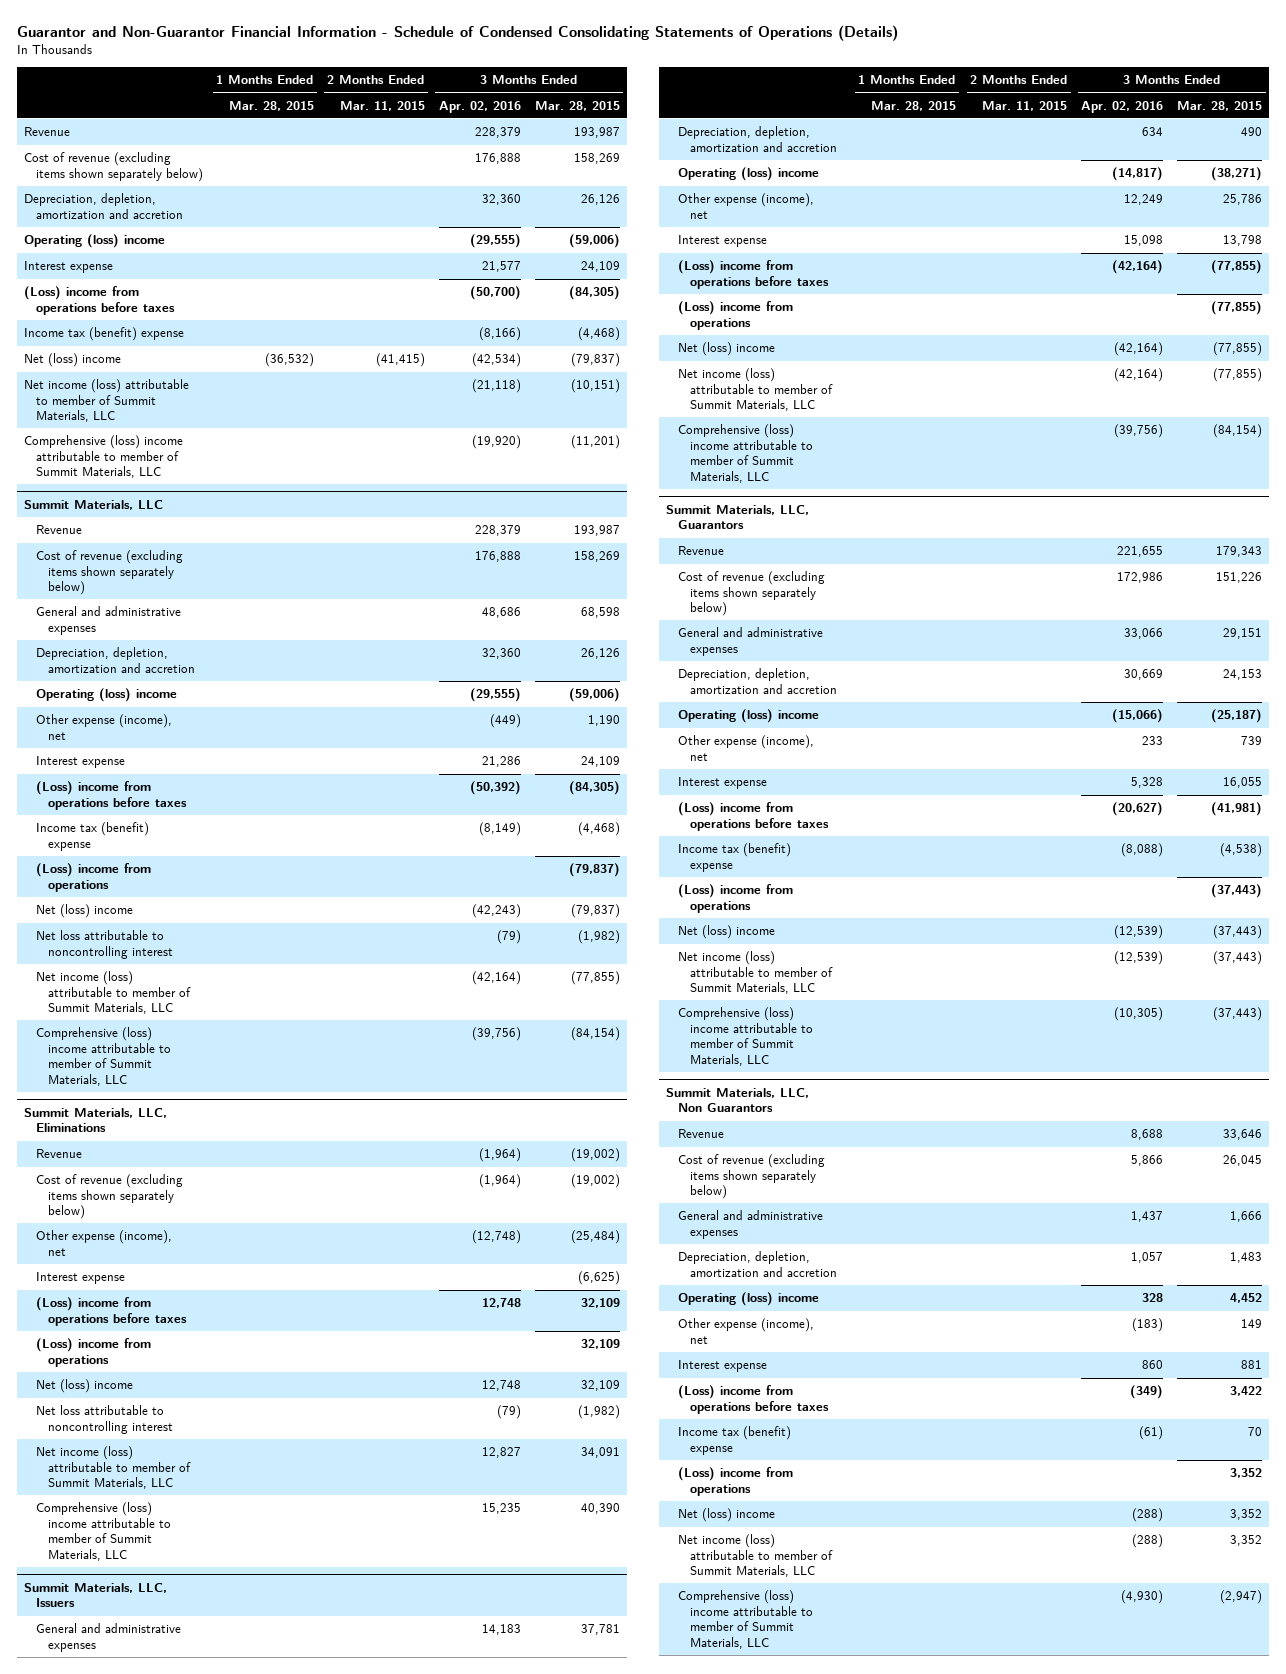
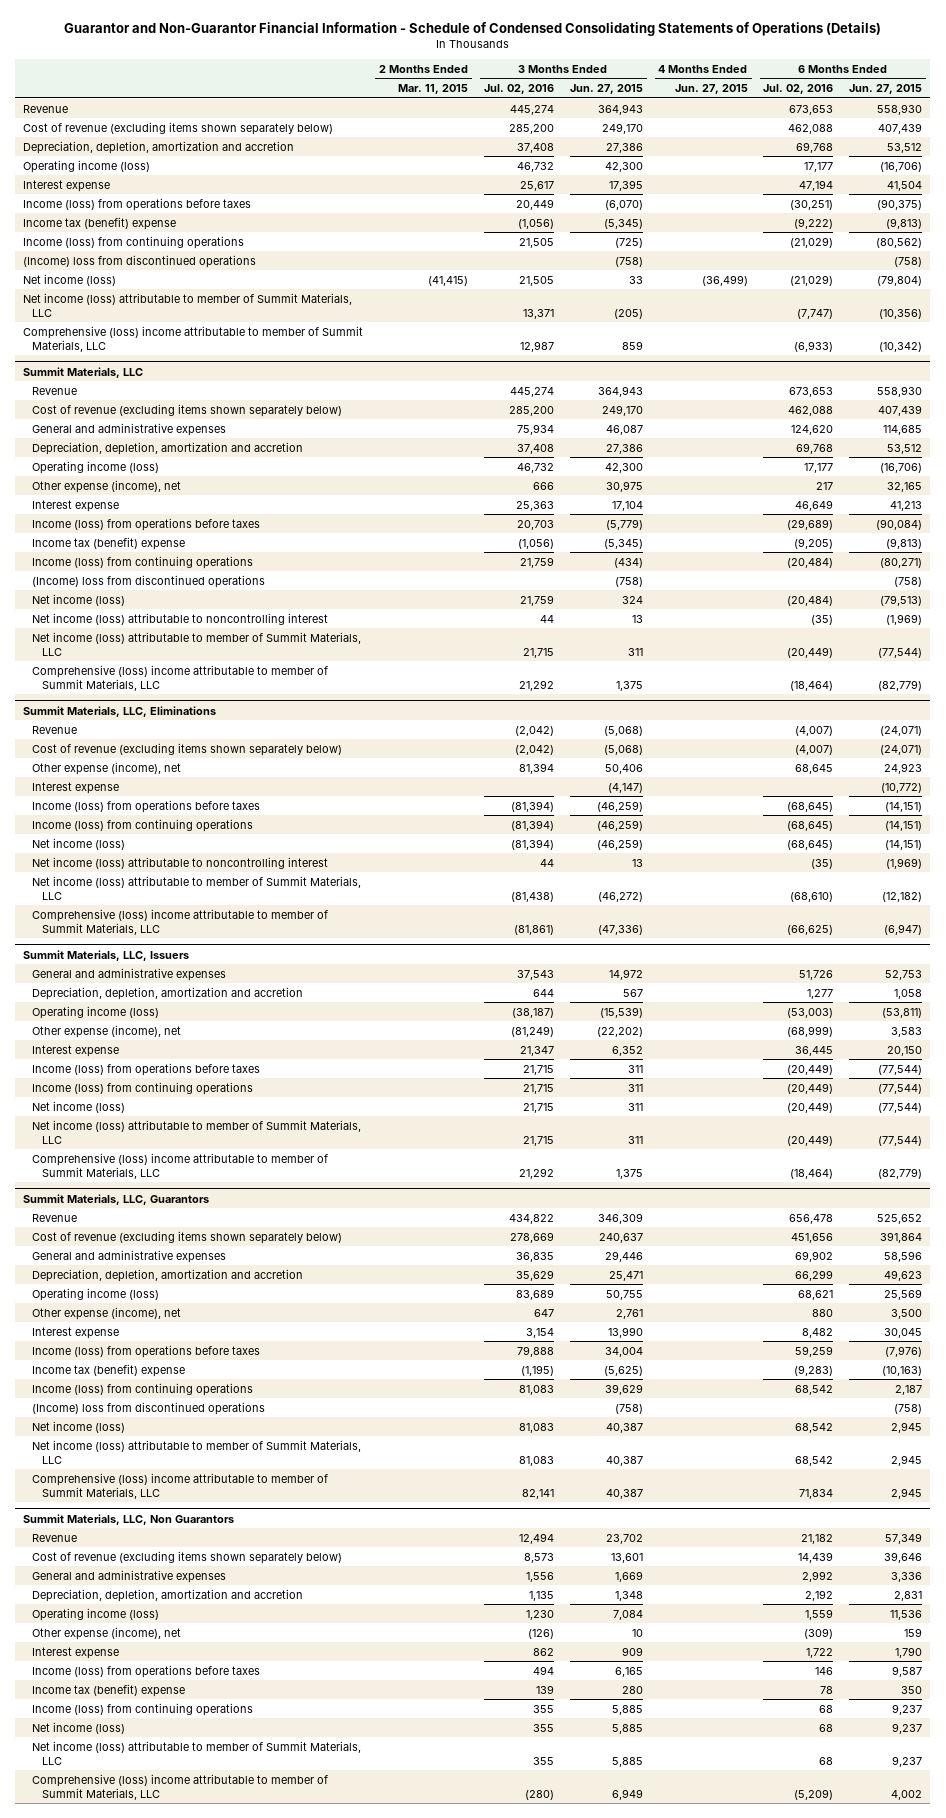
- | 1 Months Ended Mar. 28, 2015 | 2 Months Ended Mar. 11, 2015 | 3 Months Ended Apr. 02, 2016 | 3 Months Ended Mar. 28, 2015
+ | 2 Months Ended Mar. 11, 2015 | 3 Months Ended Jul. 02, 2016 | 3 Months Ended Jun. 27, 2015 | 4 Months Ended Jun. 27, 2015 | 6 Months Ended Jul. 02, 2016 | 6 Months Ended Jun. 27, 2015
- Operating (loss) income | | | (29,555) | (59,006)
+ Operating income (loss) | | 46,732 | 42,300 | | 17,177 | (16,706)
- (Loss) income from operations before taxes | | | (50,700) | (84,305)
+ Income (loss) from operations before taxes | | 20,449 | (6,070) | | (30,251) | (90,375)
- Net (loss) income | (36,532) | (41,415) | (42,534) | (79,837)
+ Income (loss) from continuing operations | | 21,505 | (725) | | (21,029) | (80,562)
+ (Income) loss from discontinued operations | | | (758) | | | (758)
+ Net income (loss) | (41,415) | 21,505 | 33 | (36,499) | (21,029) | (79,804)
@ Summit Materials, LLC
- Operating (loss) income | | | (29,555) | (59,006)
+ Operating income (loss) | | 46,732 | 42,300 | | 17,177 | (16,706)
- (Loss) income from operations before taxes | | | (50,392) | (84,305)
+ Income (loss) from operations before taxes | | 20,703 | (5,779) | | (29,689) | (90,084)
- (Loss) income from operations | | | | (79,837)
- Net (loss) income | | | (42,243) | (79,837)
- Net loss attributable to noncontrolling interest | | | (79) | (1,982)
+ Income (loss) from continuing operations | | 21,759 | (434) | | (20,484) | (80,271)
+ (Income) loss from discontinued operations | | | (758) | | | (758)
+ Net income (loss) | | 21,759 | 324 | | (20,484) | (79,513)
+ Net income (loss) attributable to noncontrolling interest | | 44 | 13 | | (35) | (1,969)
@ Summit Materials, LLC, Eliminations
- (Loss) income from operations before taxes | | | 12,748 | 32,109
- (Loss) income from operations | | | | 32,109
- Net (loss) income | | | 12,748 | 32,109
- Net loss attributable to noncontrolling interest | | | (79) | (1,982)
+ Income (loss) from operations before taxes | | (81,394) | (46,259) | | (68,645) | (14,151)
+ Income (loss) from continuing operations | | (81,394) | (46,259) | | (68,645) | (14,151)
+ Net income (loss) | | (81,394) | (46,259) | | (68,645) | (14,151)
+ Net income (loss) attributable to noncontrolling interest | | 44 | 13 | | (35) | (1,969)
@ Summit Materials, LLC, Issuers
- Operating (loss) income | | | (14,817) | (38,271)
+ Operating income (loss) | | (38,187) | (15,539) | | (53,003) | (53,811)
- (Loss) income from operations before taxes | | | (42,164) | (77,855)
- (Loss) income from operations | | | | (77,855)
- Net (loss) income | | | (42,164) | (77,855)
+ Income (loss) from operations before taxes | | 21,715 | 311 | | (20,449) | (77,544)
+ Income (loss) from continuing operations | | 21,715 | 311 | | (20,449) | (77,544)
+ Net income (loss) | | 21,715 | 311 | | (20,449) | (77,544)
@ Summit Materials, LLC, Guarantors
- Operating (loss) income | | | (15,066) | (25,187)
+ Operating income (loss) | | 83,689 | 50,755 | | 68,621 | 25,569
- (Loss) income from operations before taxes | | | (20,627) | (41,981)
+ Income (loss) from operations before taxes | | 79,888 | 34,004 | | 59,259 | (7,976)
- (Loss) income from operations | | | | (37,443)
- Net (loss) income | | | (12,539) | (37,443)
+ Income (loss) from continuing operations | | 81,083 | 39,629 | | 68,542 | 2,187
+ (Income) loss from discontinued operations | | | (758) | | | (758)
+ Net income (loss) | | 81,083 | 40,387 | | 68,542 | 2,945
@ Summit Materials, LLC, Non Guarantors
- Operating (loss) income | | | 328 | 4,452
+ Operating income (loss) | | 1,230 | 7,084 | | 1,559 | 11,536
- (Loss) income from operations before taxes | | | (349) | 3,422
+ Income (loss) from operations before taxes | | 494 | 6,165 | | 146 | 9,587
- (Loss) income from operations | | | | 3,352
- Net (loss) income | | | (288) | 3,352
+ Income (loss) from continuing operations | | 355 | 5,885 | | 68 | 9,237
+ Net income (loss) | | 355 | 5,885 | | 68 | 9,237

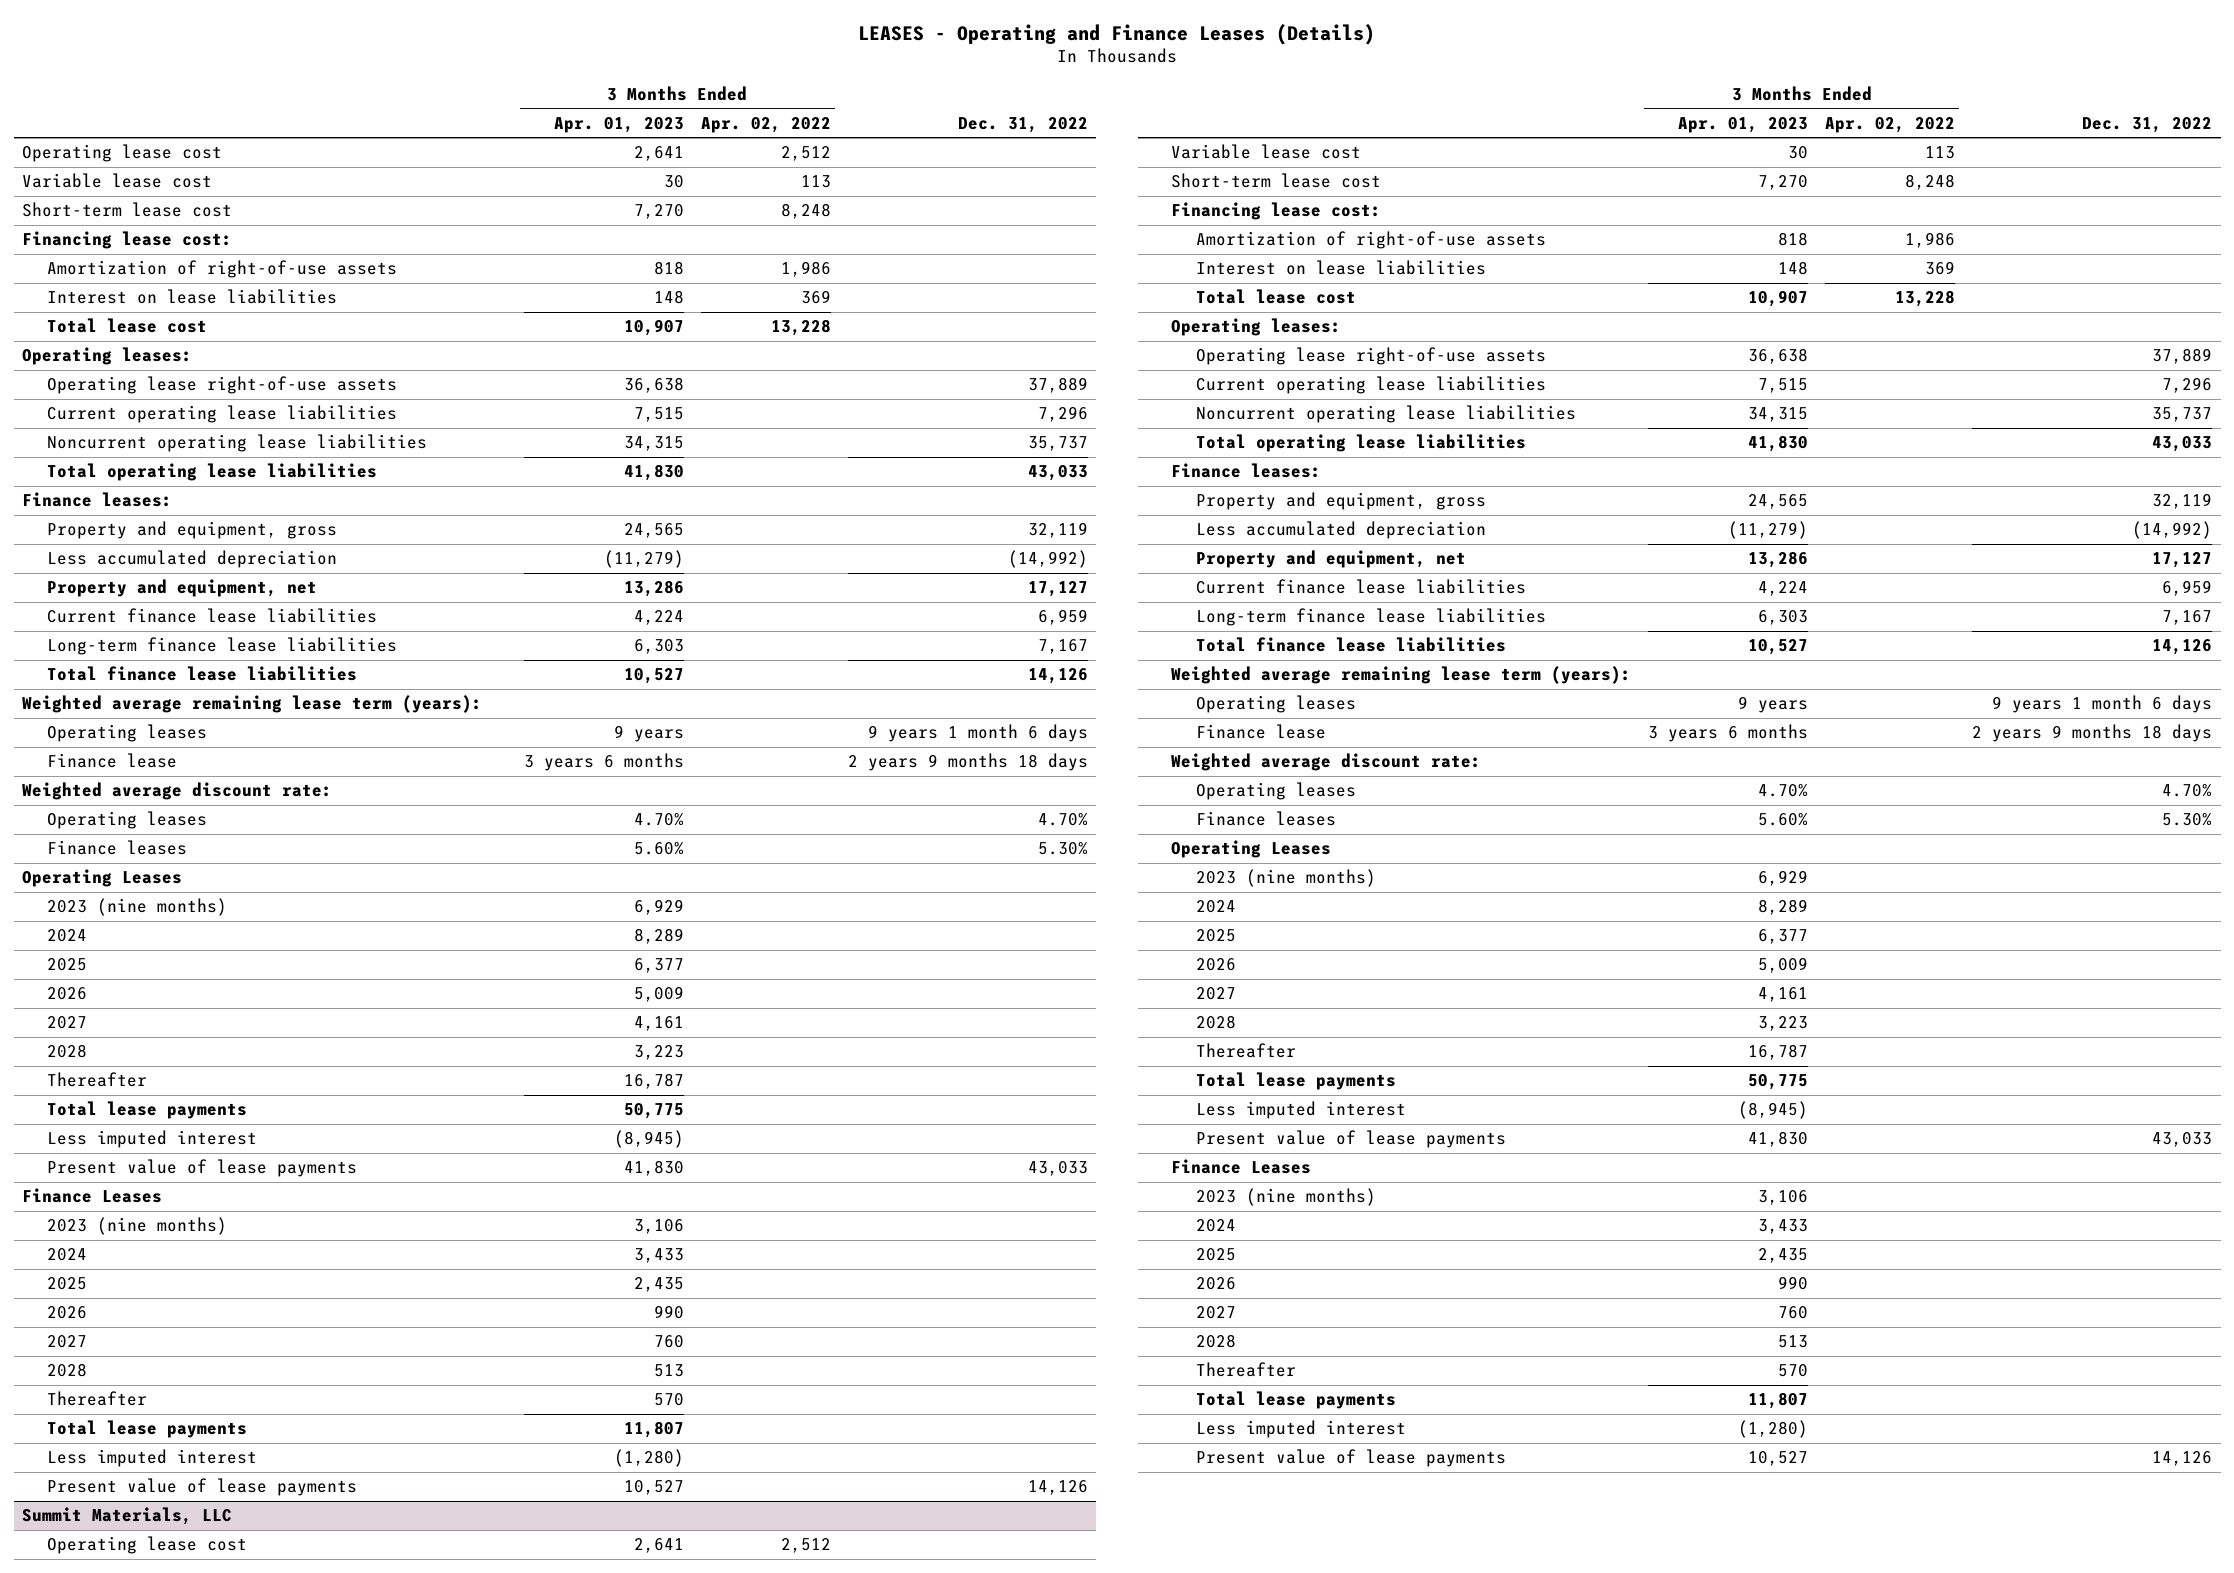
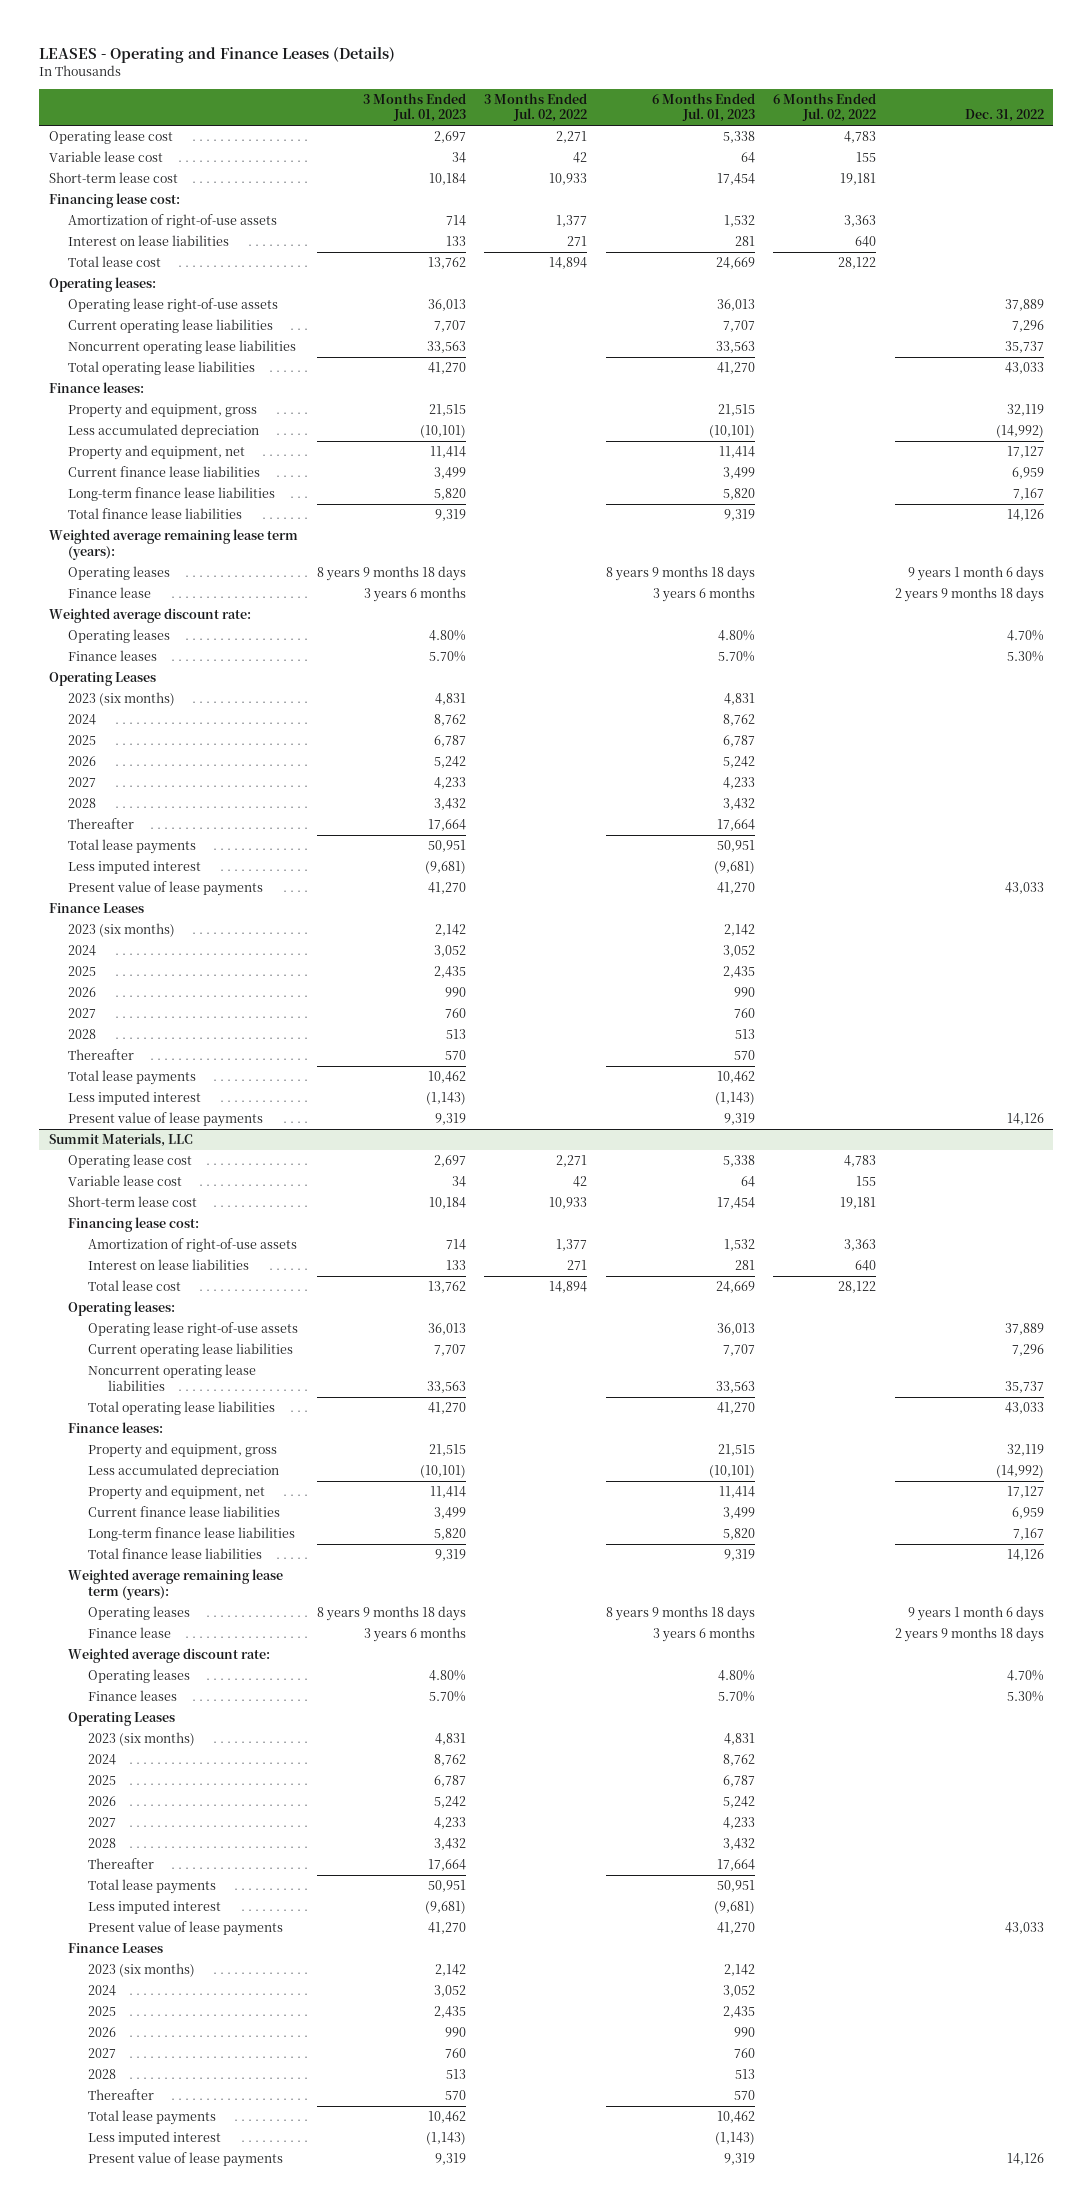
- | 3 Months Ended Apr. 01, 2023 | 3 Months Ended Apr. 02, 2022 | Dec. 31, 2022
+ | 3 Months Ended Jul. 01, 2023 | 3 Months Ended Jul. 02, 2022 | 6 Months Ended Jul. 01, 2023 | 6 Months Ended Jul. 02, 2022 | Dec. 31, 2022
- 2023 (nine months) | 6,929 | |
+ 2023 (six months) | 4,831 | | 4,831 | |
- 2023 (nine months) | 3,106 | |
+ 2023 (six months) | 2,142 | | 2,142 | |
@ Summit Materials, LLC
- 2023 (nine months) | 6,929 | |
+ 2023 (six months) | 4,831 | | 4,831 | |
- 2023 (nine months) | 3,106 | |
+ 2023 (six months) | 2,142 | | 2,142 | |

